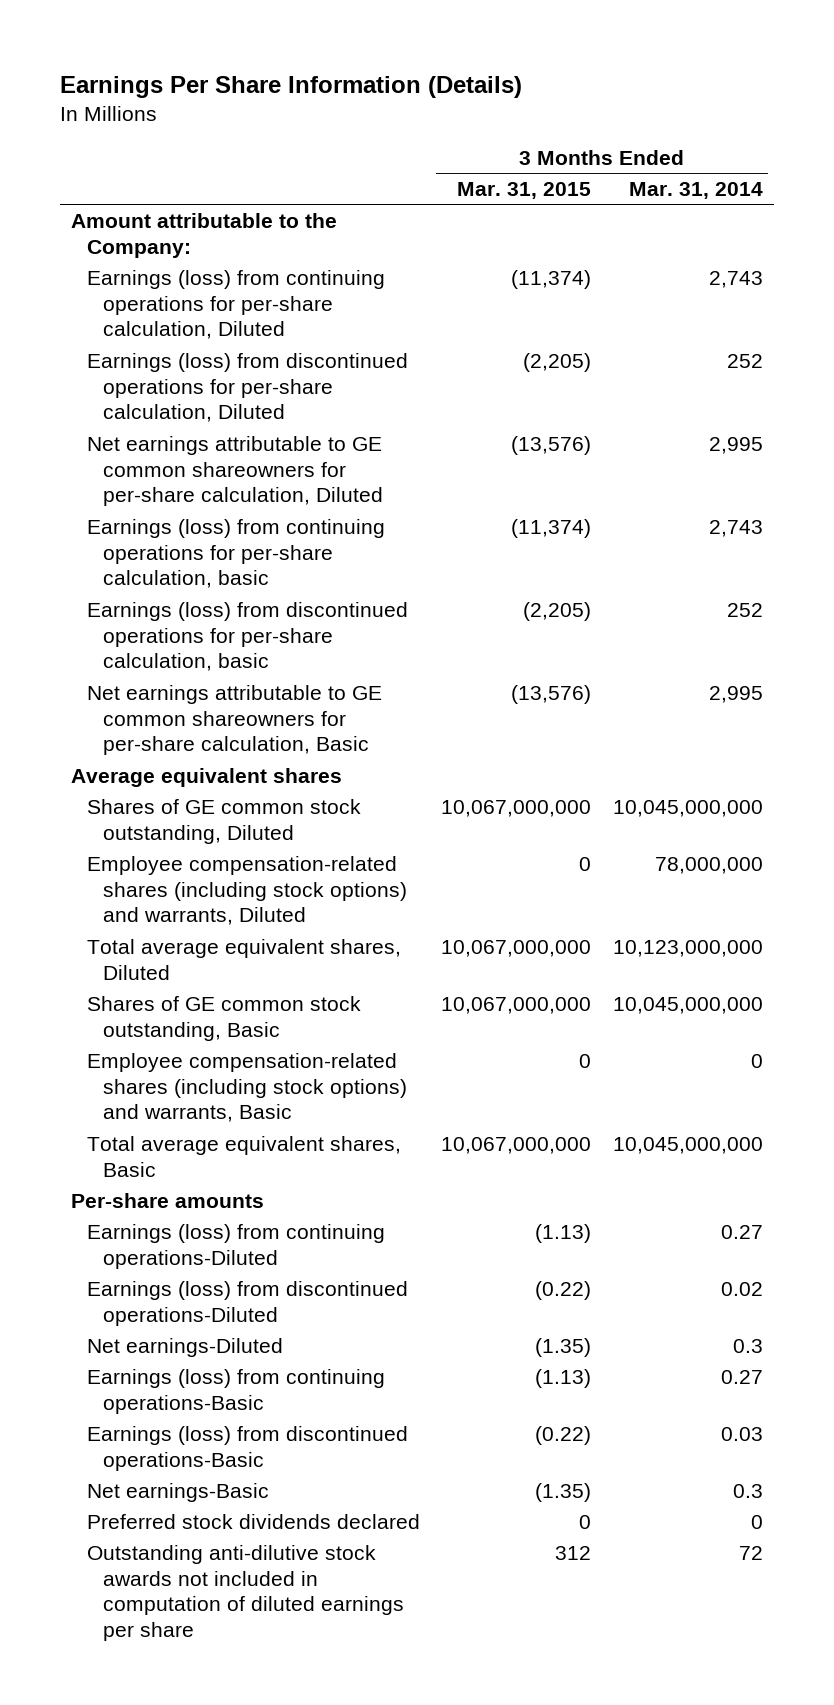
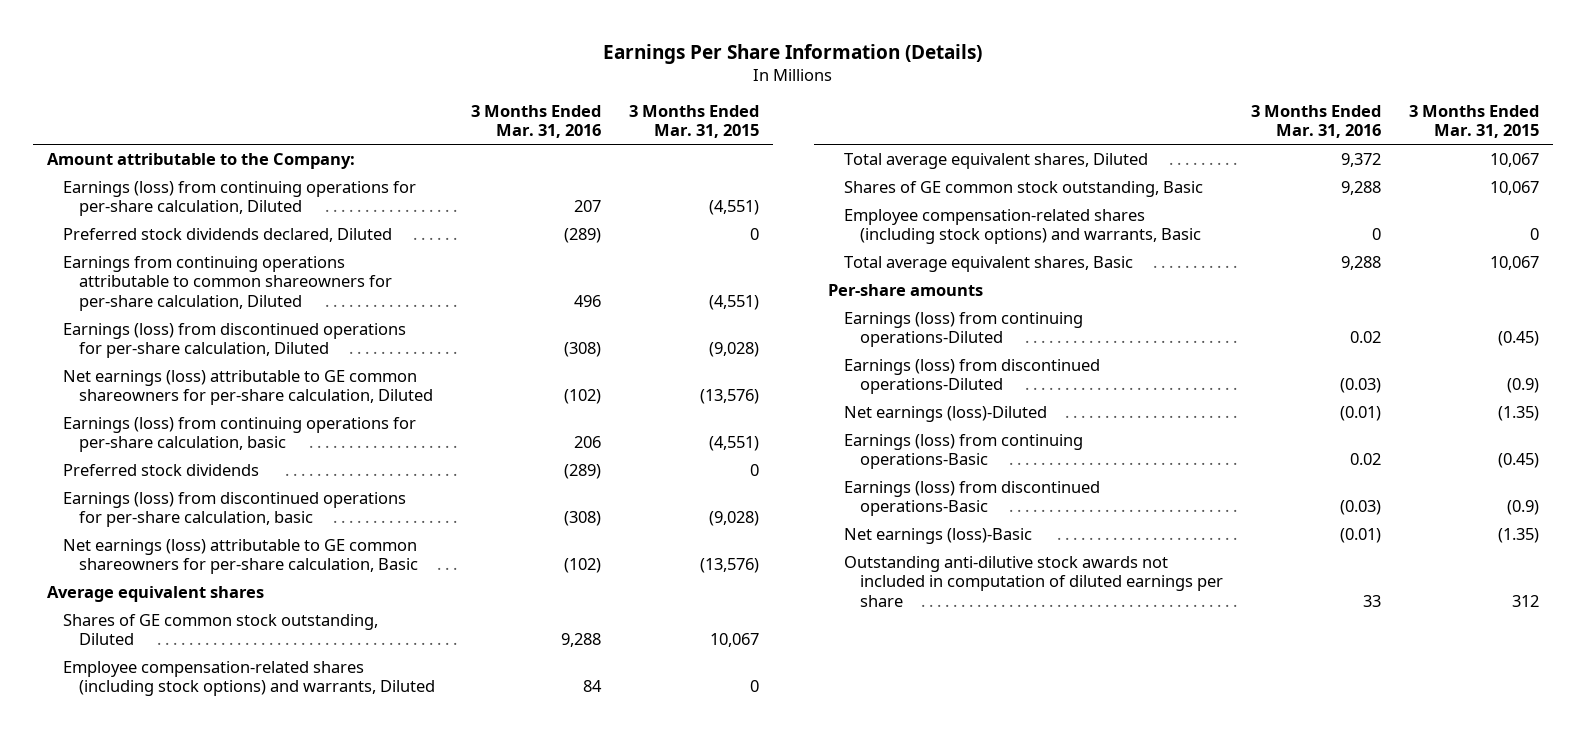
- | 3 Months Ended Mar. 31, 2015 | 3 Months Ended Mar. 31, 2014
+ | 3 Months Ended Mar. 31, 2016 | 3 Months Ended Mar. 31, 2015
- Earnings (loss) from continuing operations for per-share calculation, Diluted | (11,374) | 2,743
- Earnings (loss) from discontinued operations for per-share calculation, Diluted | (2,205) | 252
- Net earnings attributable to GE common shareowners for per-share calculation, Diluted | (13,576) | 2,995
- Earnings (loss) from continuing operations for per-share calculation, basic | (11,374) | 2,743
- Earnings (loss) from discontinued operations for per-share calculation, basic | (2,205) | 252
- Net earnings attributable to GE common shareowners for per-share calculation, Basic | (13,576) | 2,995
+ Earnings (loss) from continuing operations for per-share calculation, Diluted | 207 | (4,551)
+ Preferred stock dividends declared, Diluted | (289) | 0
+ Earnings from continuing operations attributable to common shareowners for per-share calculation, Diluted | 496 | (4,551)
+ Earnings (loss) from discontinued operations for per-share calculation, Diluted | (308) | (9,028)
+ Net earnings (loss) attributable to GE common shareowners for per-share calculation, Diluted | (102) | (13,576)
+ Earnings (loss) from continuing operations for per-share calculation, basic | 206 | (4,551)
+ Preferred stock dividends | (289) | 0
+ Earnings (loss) from discontinued operations for per-share calculation, basic | (308) | (9,028)
+ Net earnings (loss) attributable to GE common shareowners for per-share calculation, Basic | (102) | (13,576)
- Shares of GE common stock outstanding, Diluted | 10,067,000,000 | 10,045,000,000
+ Shares of GE common stock outstanding, Diluted | 9,288 | 10,067
- Total average equivalent shares, Diluted | 10,067,000,000 | 10,123,000,000
- Shares of GE common stock outstanding, Basic | 10,067,000,000 | 10,045,000,000
+ Total average equivalent shares, Diluted | 9,372 | 10,067
+ Shares of GE common stock outstanding, Basic | 9,288 | 10,067
- Total average equivalent shares, Basic | 10,067,000,000 | 10,045,000,000
+ Total average equivalent shares, Basic | 9,288 | 10,067
- Earnings (loss) from continuing operations-Diluted | (1.13) | 0.27
- Earnings (loss) from discontinued operations-Diluted | (0.22) | 0.02
- Net earnings-Diluted | (1.35) | 0.3
- Earnings (loss) from continuing operations-Basic | (1.13) | 0.27
- Earnings (loss) from discontinued operations-Basic | (0.22) | 0.03
- Net earnings-Basic | (1.35) | 0.3
- Preferred stock dividends declared | 0 | 0
+ Earnings (loss) from continuing operations-Diluted | 0.02 | (0.45)
+ Earnings (loss) from discontinued operations-Diluted | (0.03) | (0.9)
+ Net earnings (loss)-Diluted | (0.01) | (1.35)
+ Earnings (loss) from continuing operations-Basic | 0.02 | (0.45)
+ Earnings (loss) from discontinued operations-Basic | (0.03) | (0.9)
+ Net earnings (loss)-Basic | (0.01) | (1.35)

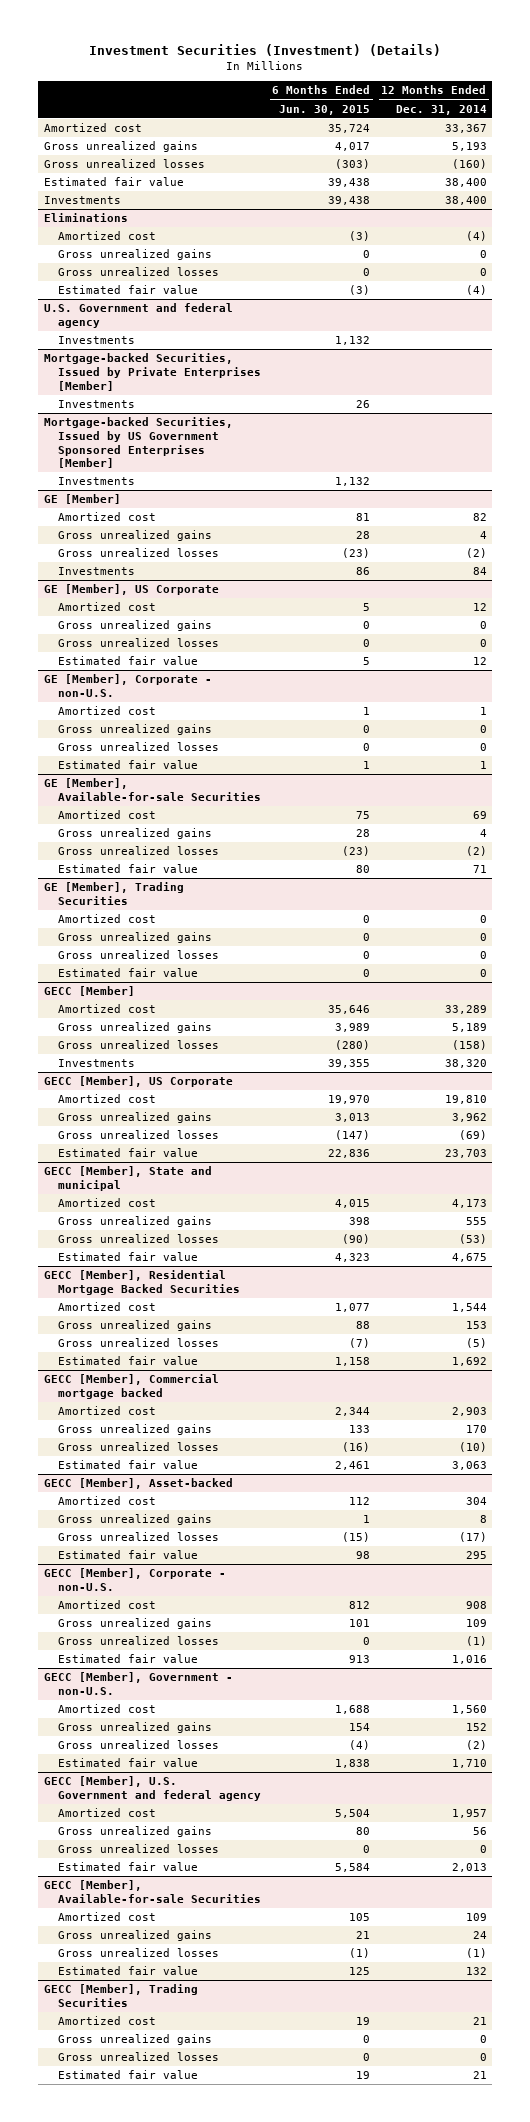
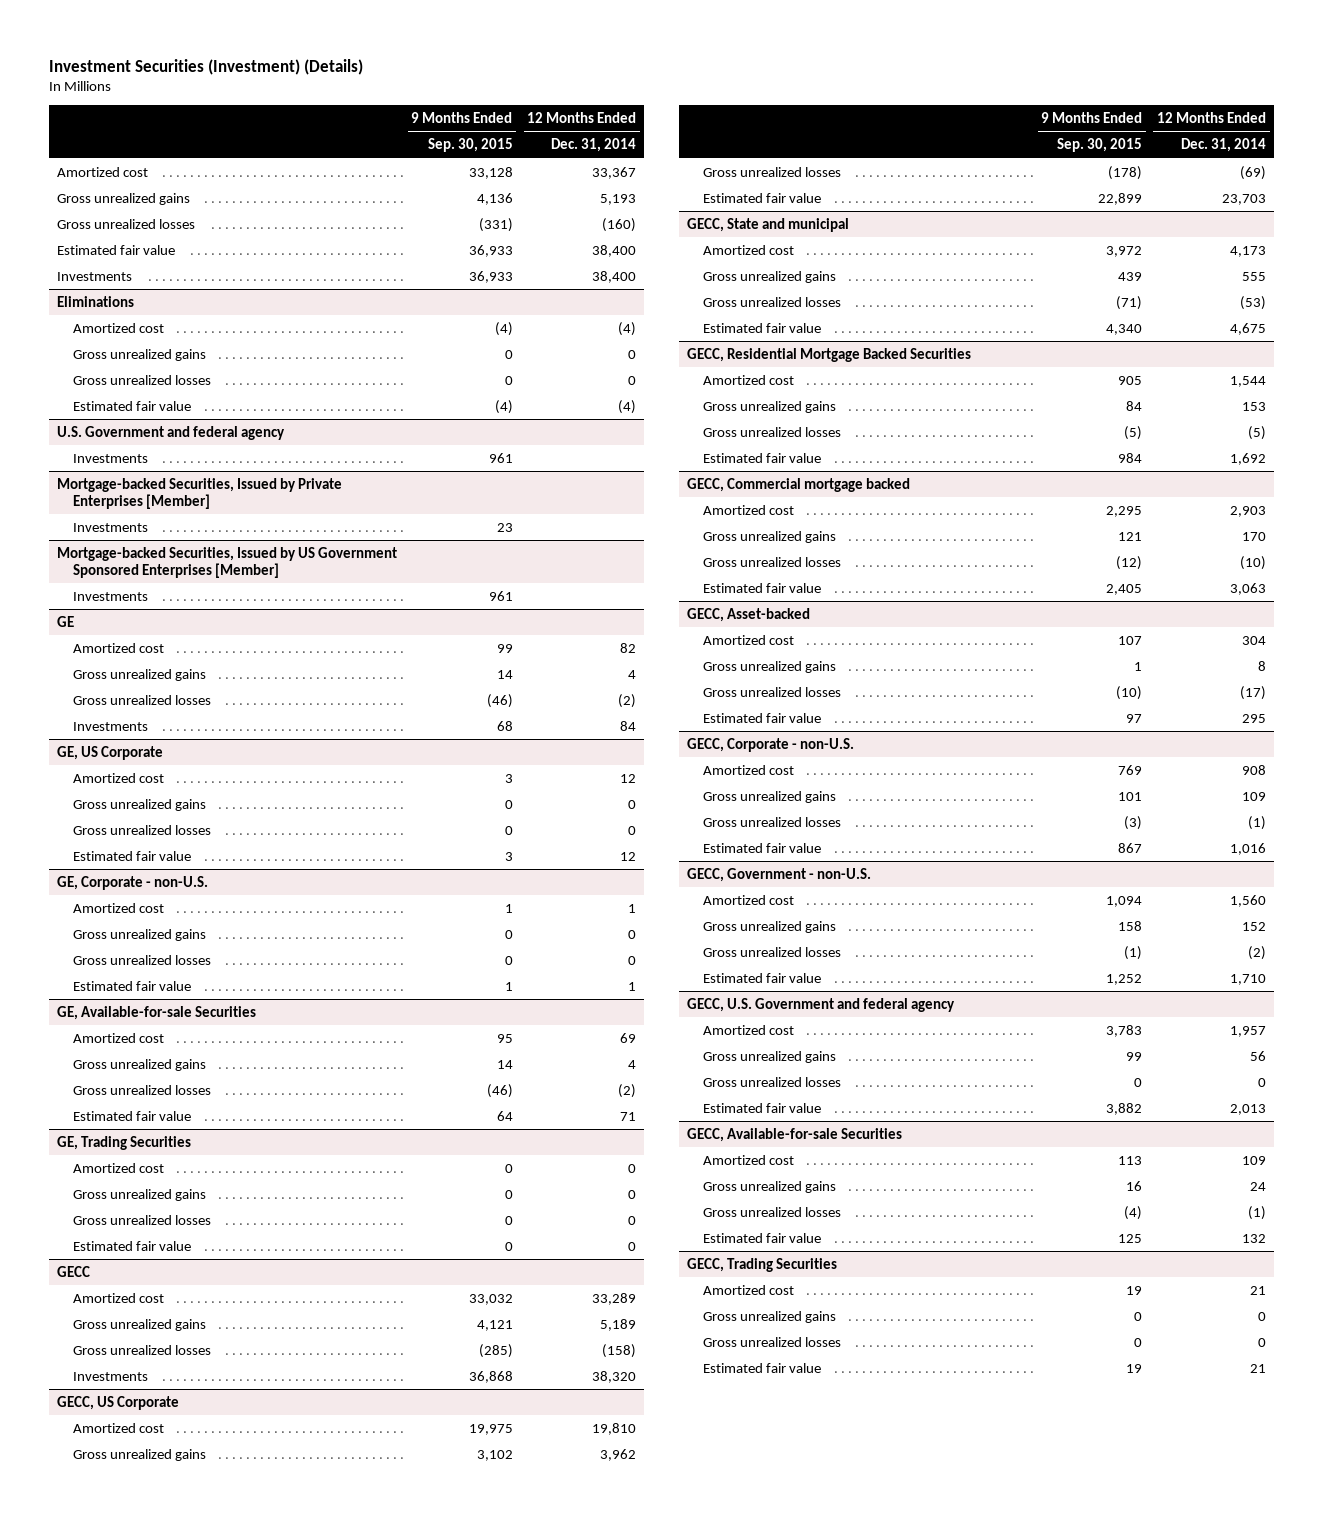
- | 6 Months Ended Jun. 30, 2015 | 12 Months Ended Dec. 31, 2014
+ | 9 Months Ended Sep. 30, 2015 | 12 Months Ended Dec. 31, 2014
- GE [Member]
+ GE
- GE [Member], US Corporate
+ GE, US Corporate
- GE [Member], Corporate - non-U.S.
+ GE, Corporate - non-U.S.
- GE [Member], Available-for-sale Securities
+ GE, Available-for-sale Securities
- GE [Member], Trading Securities
+ GE, Trading Securities
- GECC [Member]
+ GECC
- GECC [Member], US Corporate
+ GECC, US Corporate
- GECC [Member], State and municipal
+ GECC, State and municipal
- GECC [Member], Residential Mortgage Backed Securities
+ GECC, Residential Mortgage Backed Securities
- GECC [Member], Commercial mortgage backed
+ GECC, Commercial mortgage backed
- GECC [Member], Asset-backed
+ GECC, Asset-backed
- GECC [Member], Corporate - non-U.S.
+ GECC, Corporate - non-U.S.
- GECC [Member], Government - non-U.S.
+ GECC, Government - non-U.S.
- GECC [Member], U.S. Government and federal agency
+ GECC, U.S. Government and federal agency
- GECC [Member], Available-for-sale Securities
+ GECC, Available-for-sale Securities
- GECC [Member], Trading Securities
+ GECC, Trading Securities

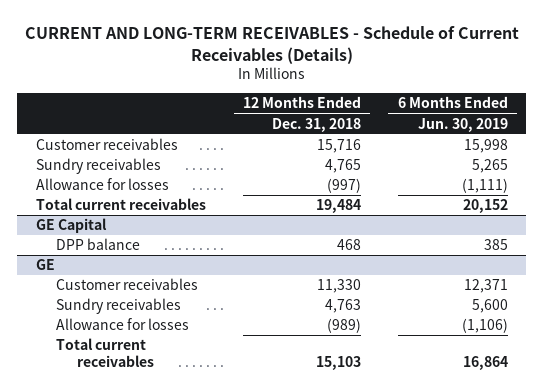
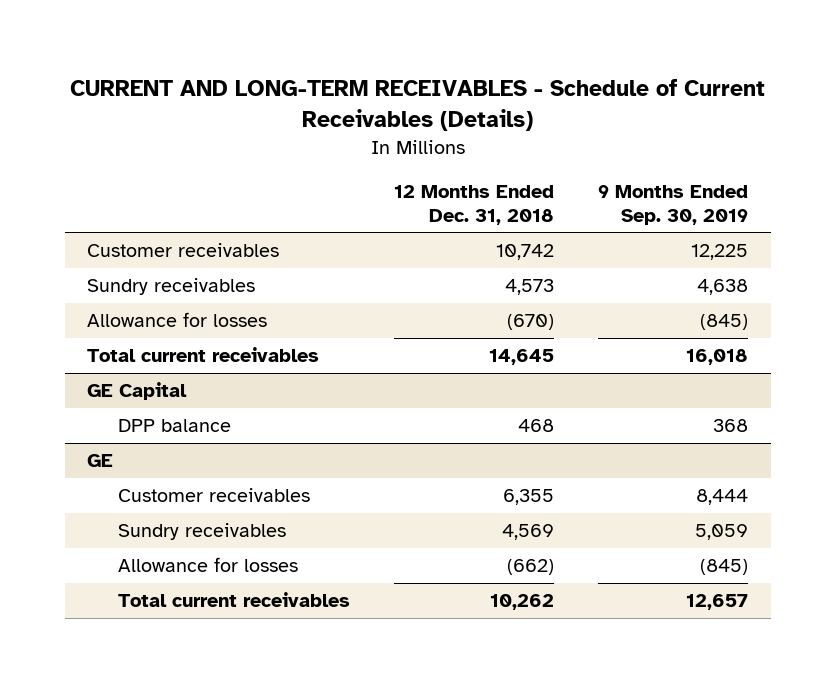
- | 12 Months Ended Dec. 31, 2018 | 6 Months Ended Jun. 30, 2019
+ | 12 Months Ended Dec. 31, 2018 | 9 Months Ended Sep. 30, 2019
- Customer receivables | 15,716 | 15,998
- Sundry receivables | 4,765 | 5,265
- Allowance for losses | (997) | (1,111)
- Total current receivables | 19,484 | 20,152
+ Customer receivables | 10,742 | 12,225
+ Sundry receivables | 4,573 | 4,638
+ Allowance for losses | (670) | (845)
+ Total current receivables | 14,645 | 16,018
@ GE
- Customer receivables | 11,330 | 12,371
- Sundry receivables | 4,763 | 5,600
- Allowance for losses | (989) | (1,106)
- Total current receivables | 15,103 | 16,864
+ Customer receivables | 6,355 | 8,444
+ Sundry receivables | 4,569 | 5,059
+ Allowance for losses | (662) | (845)
+ Total current receivables | 10,262 | 12,657

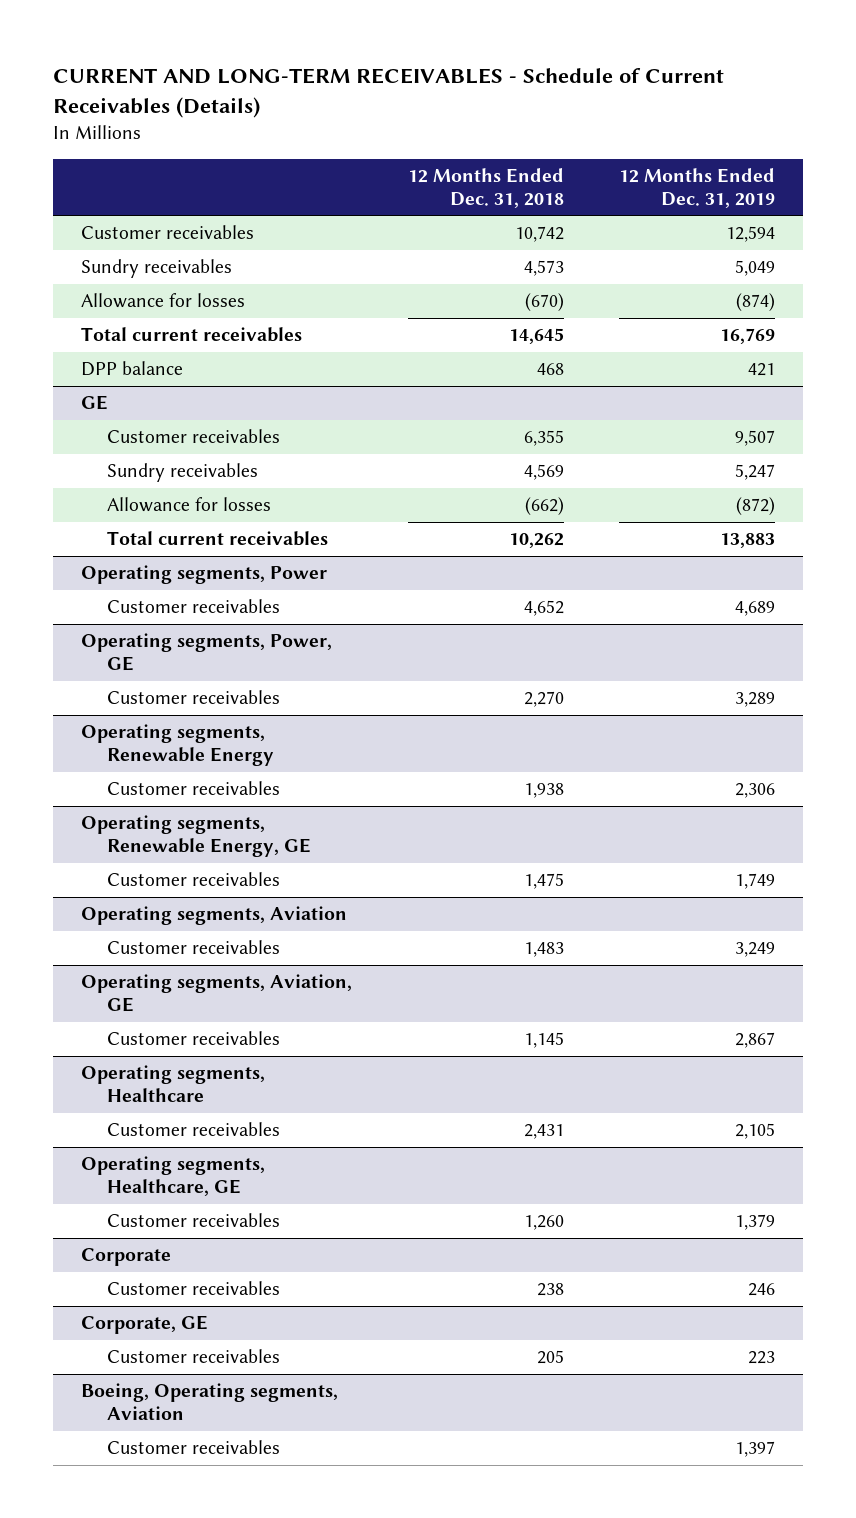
- | 12 Months Ended Dec. 31, 2018 | 9 Months Ended Sep. 30, 2019
+ | 12 Months Ended Dec. 31, 2018 | 12 Months Ended Dec. 31, 2019
- GE Capital
+ Operating segments, Power
+ Customer receivables | 4,652 | 4,689
+ Operating segments, Power, GE
+ Customer receivables | 2,270 | 3,289
+ Operating segments, Renewable Energy
+ Customer receivables | 1,938 | 2,306
+ Operating segments, Renewable Energy, GE
+ Customer receivables | 1,475 | 1,749
+ Operating segments, Aviation
+ Customer receivables | 1,483 | 3,249
+ Operating segments, Aviation, GE
+ Customer receivables | 1,145 | 2,867
+ Operating segments, Healthcare
+ Customer receivables | 2,431 | 2,105
+ Operating segments, Healthcare, GE
+ Customer receivables | 1,260 | 1,379
+ Corporate
+ Customer receivables | 238 | 246
+ Corporate, GE
+ Customer receivables | 205 | 223
+ Boeing, Operating segments, Aviation
+ Customer receivables | | 1,397

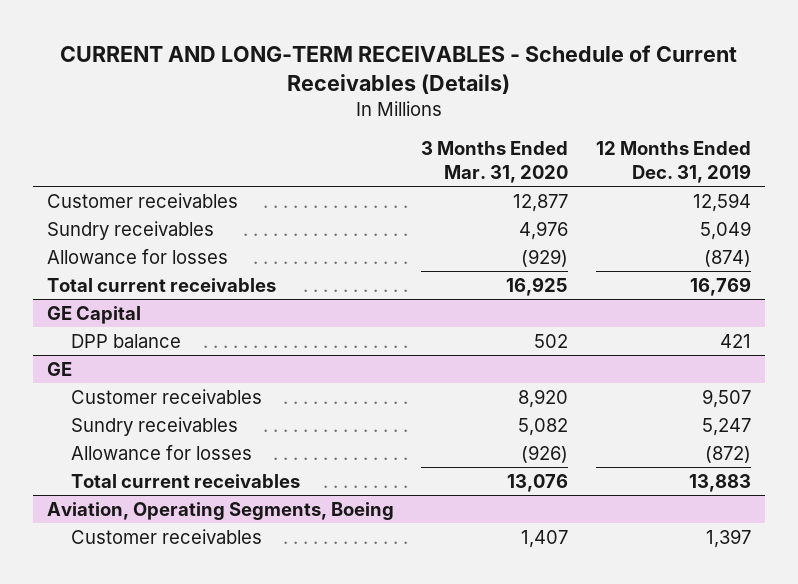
- | 12 Months Ended Dec. 31, 2018 | 12 Months Ended Dec. 31, 2019
+ | 3 Months Ended Mar. 31, 2020 | 12 Months Ended Dec. 31, 2019
+ GE Capital
- Operating segments, Power
- Customer receivables | 4,652 | 4,689
- Operating segments, Power, GE
- Customer receivables | 2,270 | 3,289
- Operating segments, Renewable Energy
- Customer receivables | 1,938 | 2,306
- Operating segments, Renewable Energy, GE
- Customer receivables | 1,475 | 1,749
- Operating segments, Aviation
- Customer receivables | 1,483 | 3,249
- Operating segments, Aviation, GE
- Customer receivables | 1,145 | 2,867
- Operating segments, Healthcare
- Customer receivables | 2,431 | 2,105
- Operating segments, Healthcare, GE
- Customer receivables | 1,260 | 1,379
- Corporate
- Customer receivables | 238 | 246
- Corporate, GE
- Customer receivables | 205 | 223
- Boeing, Operating segments, Aviation
+ Aviation, Operating Segments, Boeing

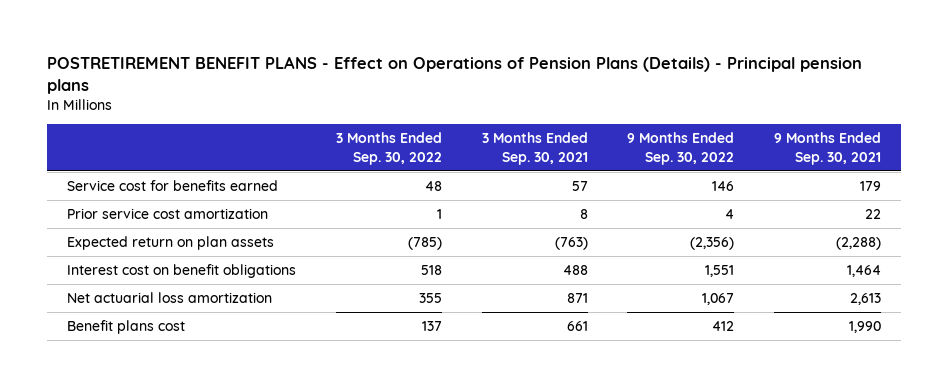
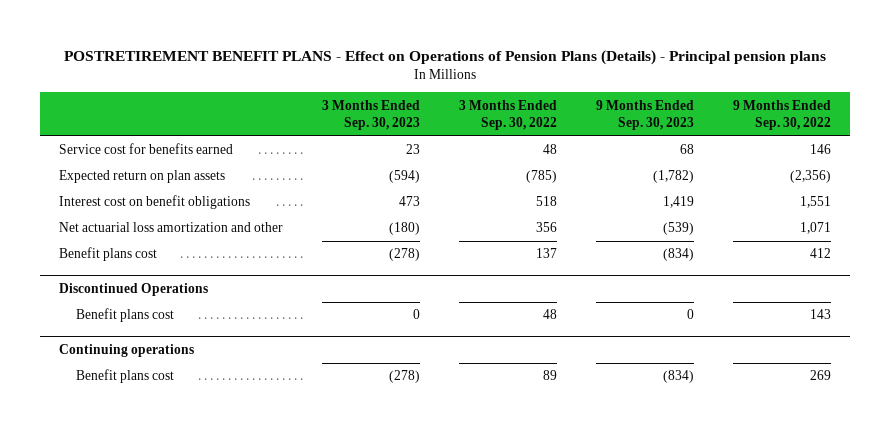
- | 3 Months Ended Sep. 30, 2022 | 3 Months Ended Sep. 30, 2021 | 9 Months Ended Sep. 30, 2022 | 9 Months Ended Sep. 30, 2021
+ | 3 Months Ended Sep. 30, 2023 | 3 Months Ended Sep. 30, 2022 | 9 Months Ended Sep. 30, 2023 | 9 Months Ended Sep. 30, 2022
- Prior service cost amortization | 1 | 8 | 4 | 22
- Net actuarial loss amortization | 355 | 871 | 1,067 | 2,613
+ Net actuarial loss amortization and other | (180) | 356 | (539) | 1,071
+ Discontinued Operations
+ Benefit plans cost | 0 | 48 | 0 | 143
+ Continuing operations
+ Benefit plans cost | (278) | 89 | (834) | 269

